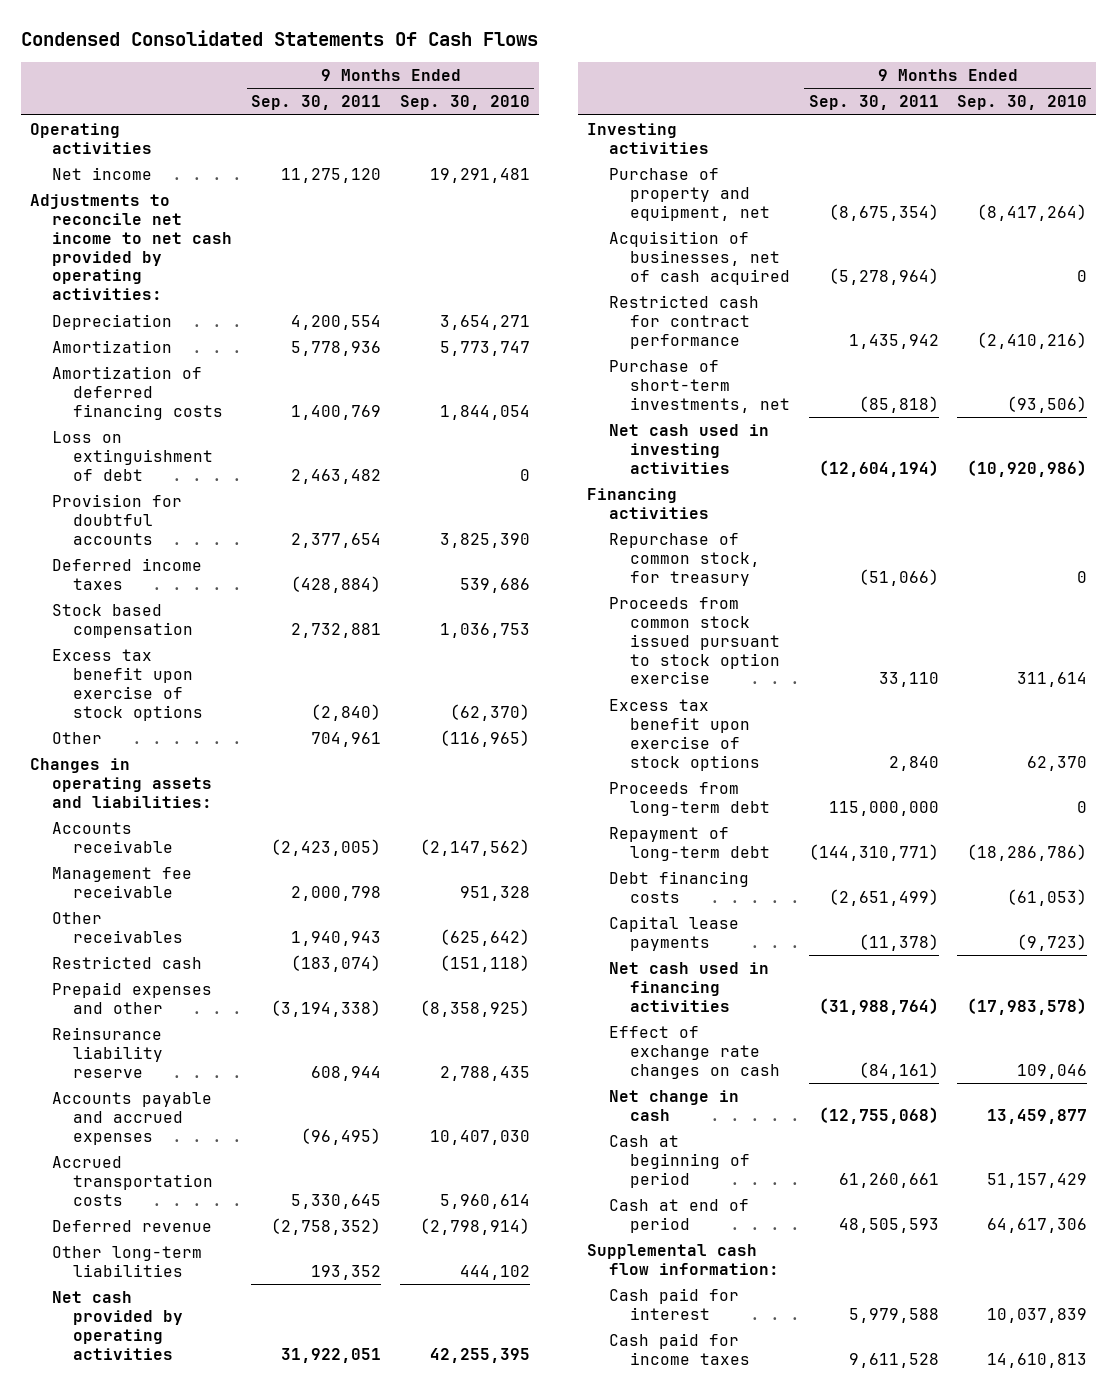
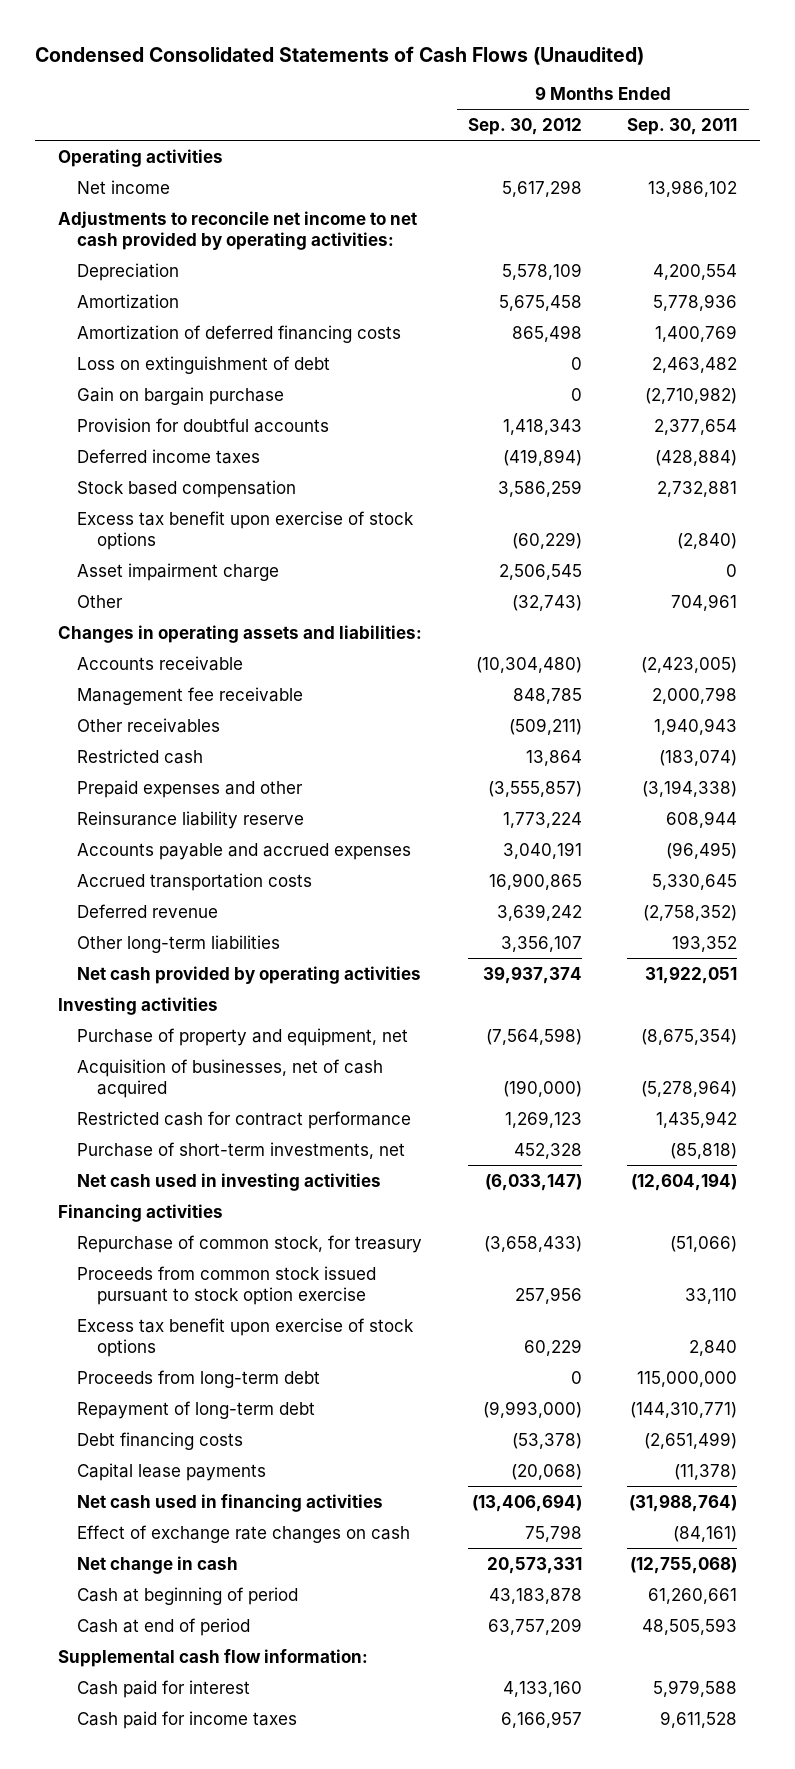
- Condensed Consolidated Statements Of Cash Flows
+ Condensed Consolidated Statements of Cash Flows (Unaudited)
- | 9 Months Ended Sep. 30, 2011 | 9 Months Ended Sep. 30, 2010
+ | 9 Months Ended Sep. 30, 2012 | 9 Months Ended Sep. 30, 2011
- Net income | 11,275,120 | 19,291,481
+ Net income | 5,617,298 | 13,986,102
+ Gain on bargain purchase | 0 | (2,710,982)
+ Asset impairment charge | 2,506,545 | 0

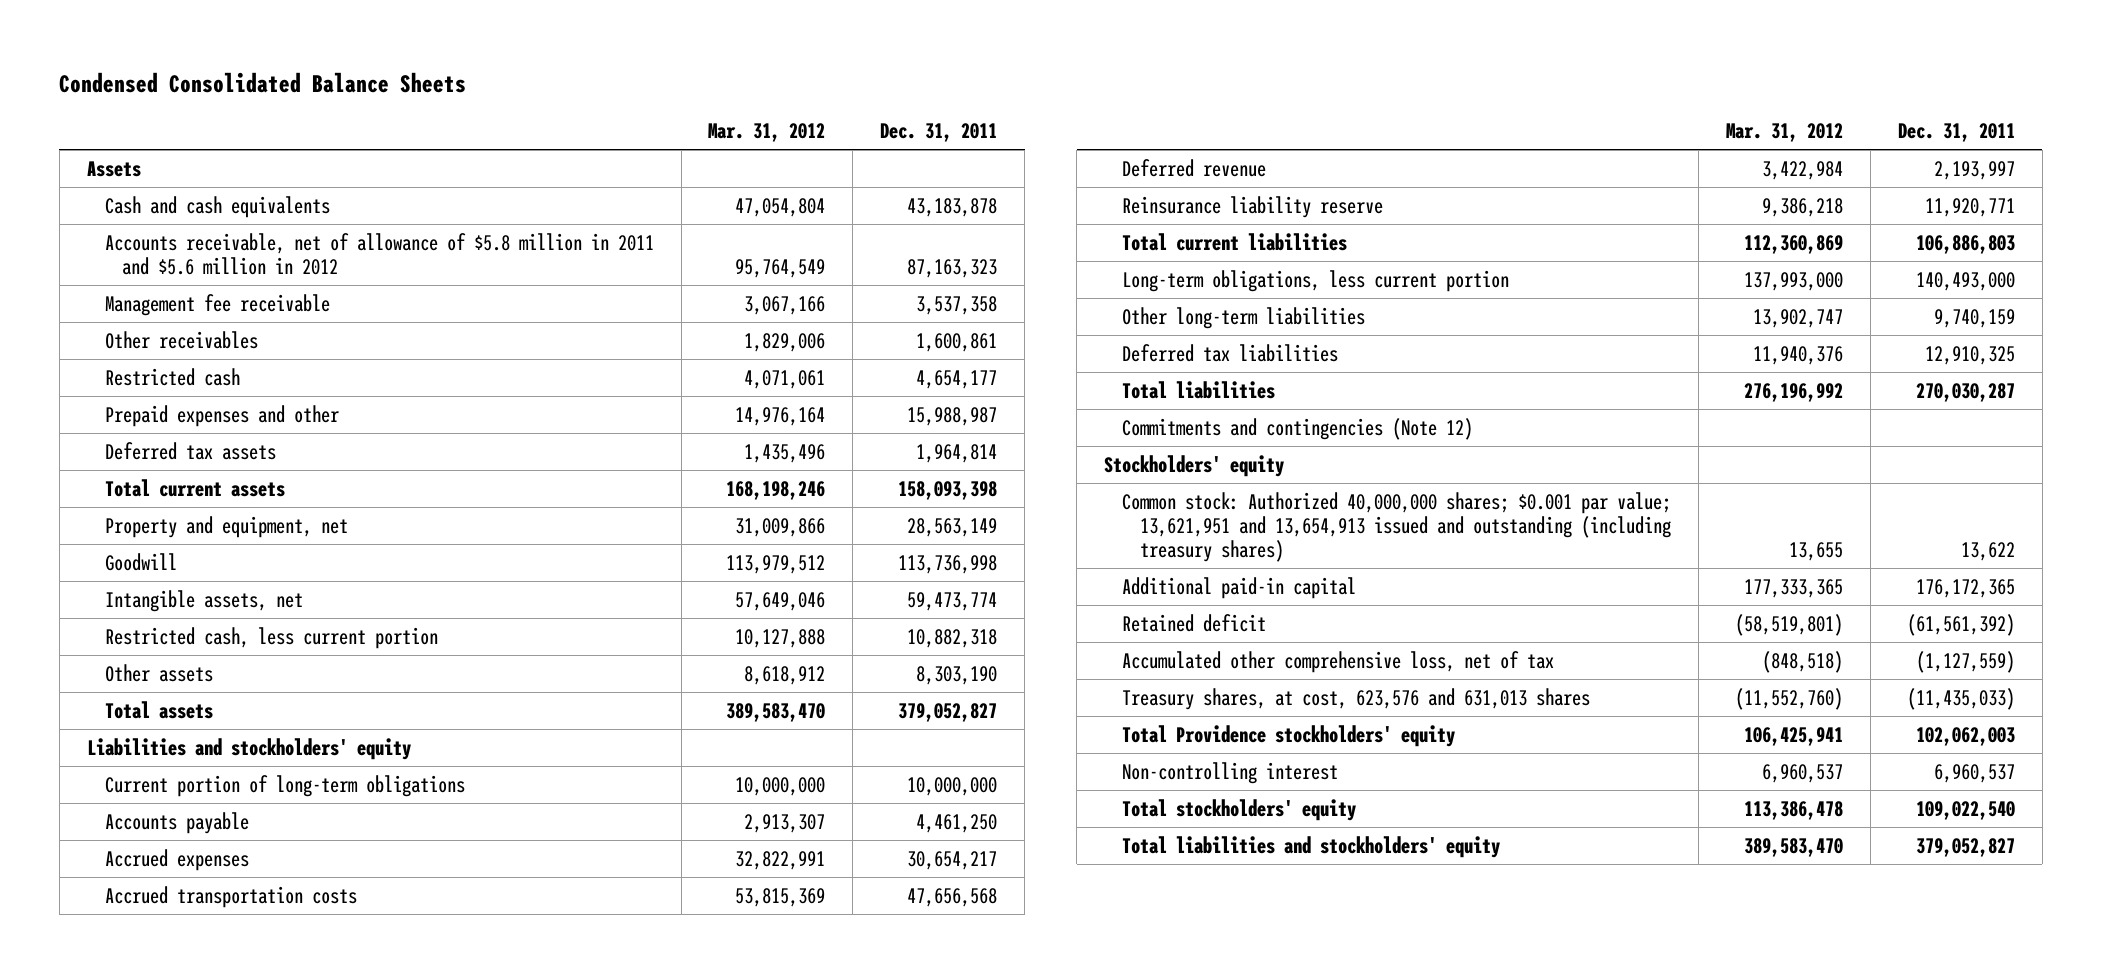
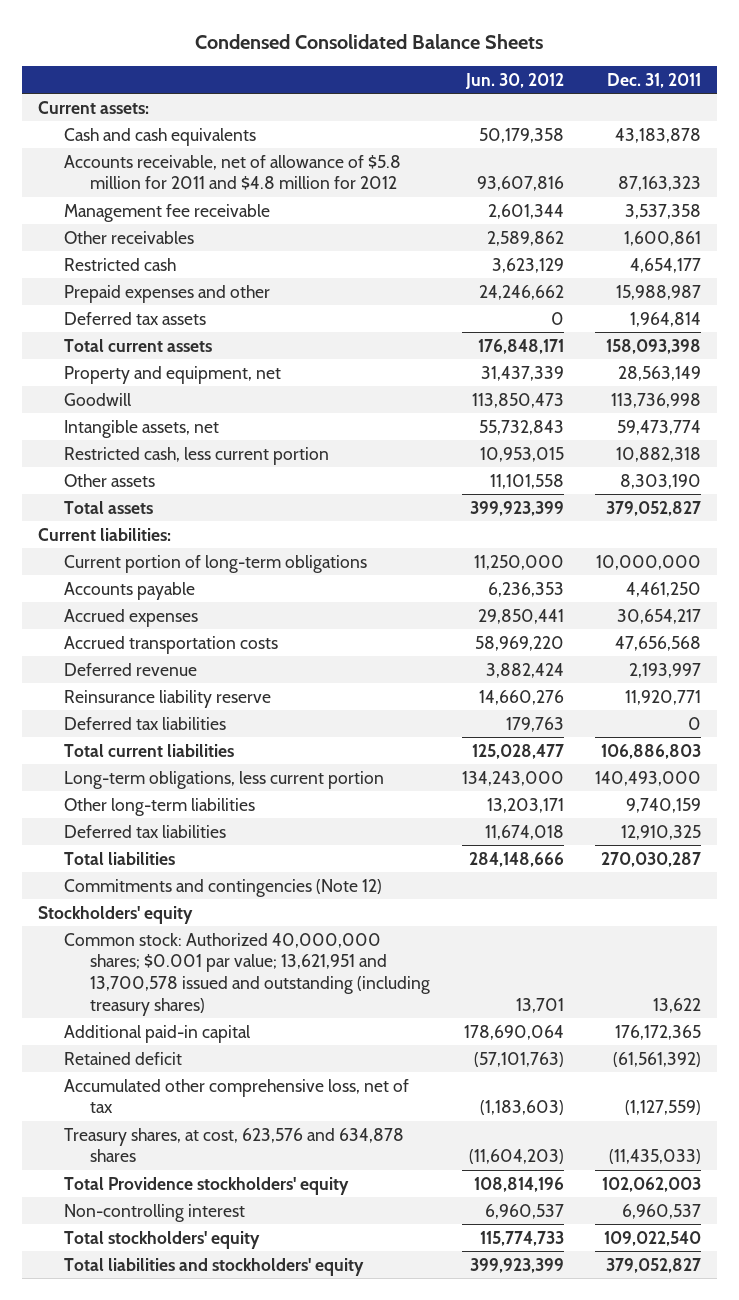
- | Mar. 31, 2012 | Dec. 31, 2011
+ | Jun. 30, 2012 | Dec. 31, 2011
- Assets
+ Current assets:
- Accounts receivable, net of allowance of $5.8 million in 2011 and $5.6 million in 2012 | 95,764,549 | 87,163,323
+ Accounts receivable, net of allowance of $5.8 million for 2011 and $4.8 million for 2012 | 93,607,816 | 87,163,323
- Liabilities and stockholders' equity
+ Current liabilities:
+ Deferred tax liabilities | 179,763 | 0
- Common stock: Authorized 40,000,000 shares; $0.001 par value; 13,621,951 and 13,654,913 issued and outstanding (including treasury shares) | 13,655 | 13,622
+ Common stock: Authorized 40,000,000 shares; $0.001 par value; 13,621,951 and 13,700,578 issued and outstanding (including treasury shares) | 13,701 | 13,622
- Treasury shares, at cost, 623,576 and 631,013 shares | (11,552,760) | (11,435,033)
+ Treasury shares, at cost, 623,576 and 634,878 shares | (11,604,203) | (11,435,033)

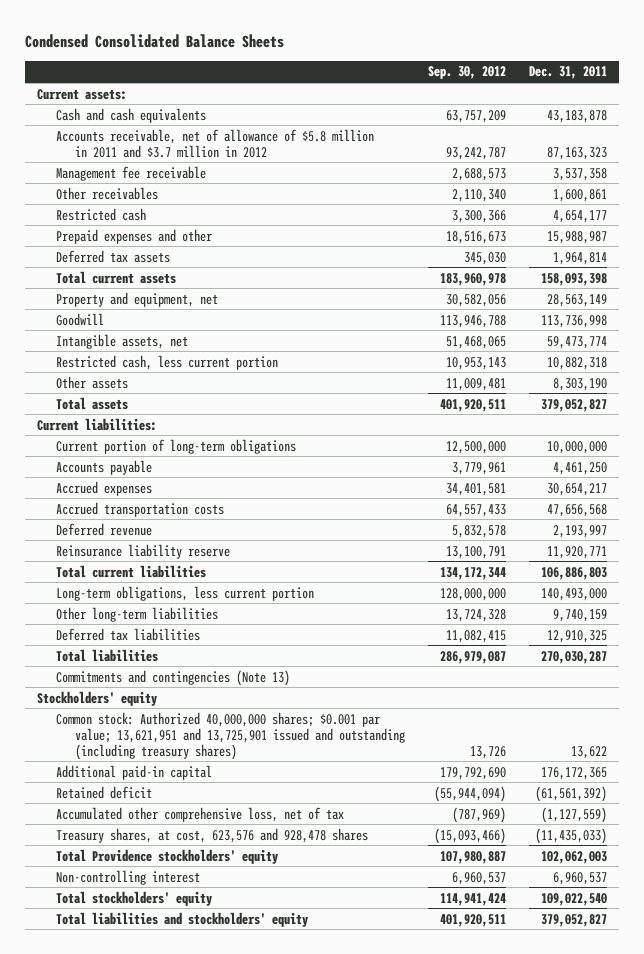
- | Jun. 30, 2012 | Dec. 31, 2011
+ | Sep. 30, 2012 | Dec. 31, 2011
- Accounts receivable, net of allowance of $5.8 million for 2011 and $4.8 million for 2012 | 93,607,816 | 87,163,323
+ Accounts receivable, net of allowance of $5.8 million in 2011 and $3.7 million in 2012 | 93,242,787 | 87,163,323
- Deferred tax liabilities | 179,763 | 0
- Commitments and contingencies (Note 12)
+ Commitments and contingencies (Note 13)
- Common stock: Authorized 40,000,000 shares; $0.001 par value; 13,621,951 and 13,700,578 issued and outstanding (including treasury shares) | 13,701 | 13,622
+ Common stock: Authorized 40,000,000 shares; $0.001 par value; 13,621,951 and 13,725,901 issued and outstanding (including treasury shares) | 13,726 | 13,622
- Treasury shares, at cost, 623,576 and 634,878 shares | (11,604,203) | (11,435,033)
+ Treasury shares, at cost, 623,576 and 928,478 shares | (15,093,466) | (11,435,033)

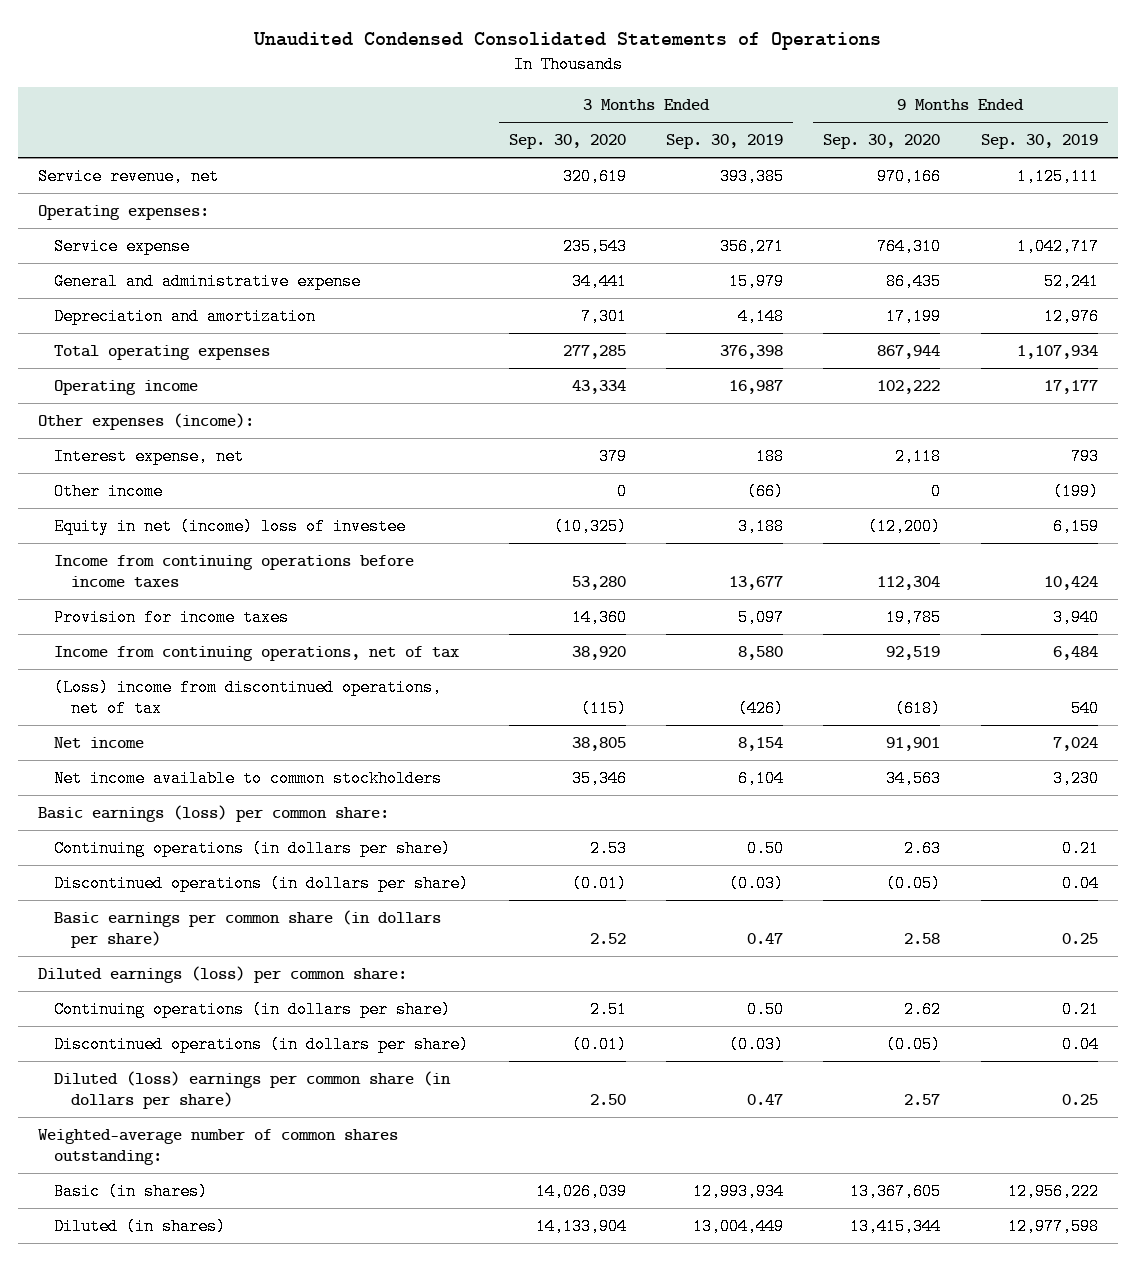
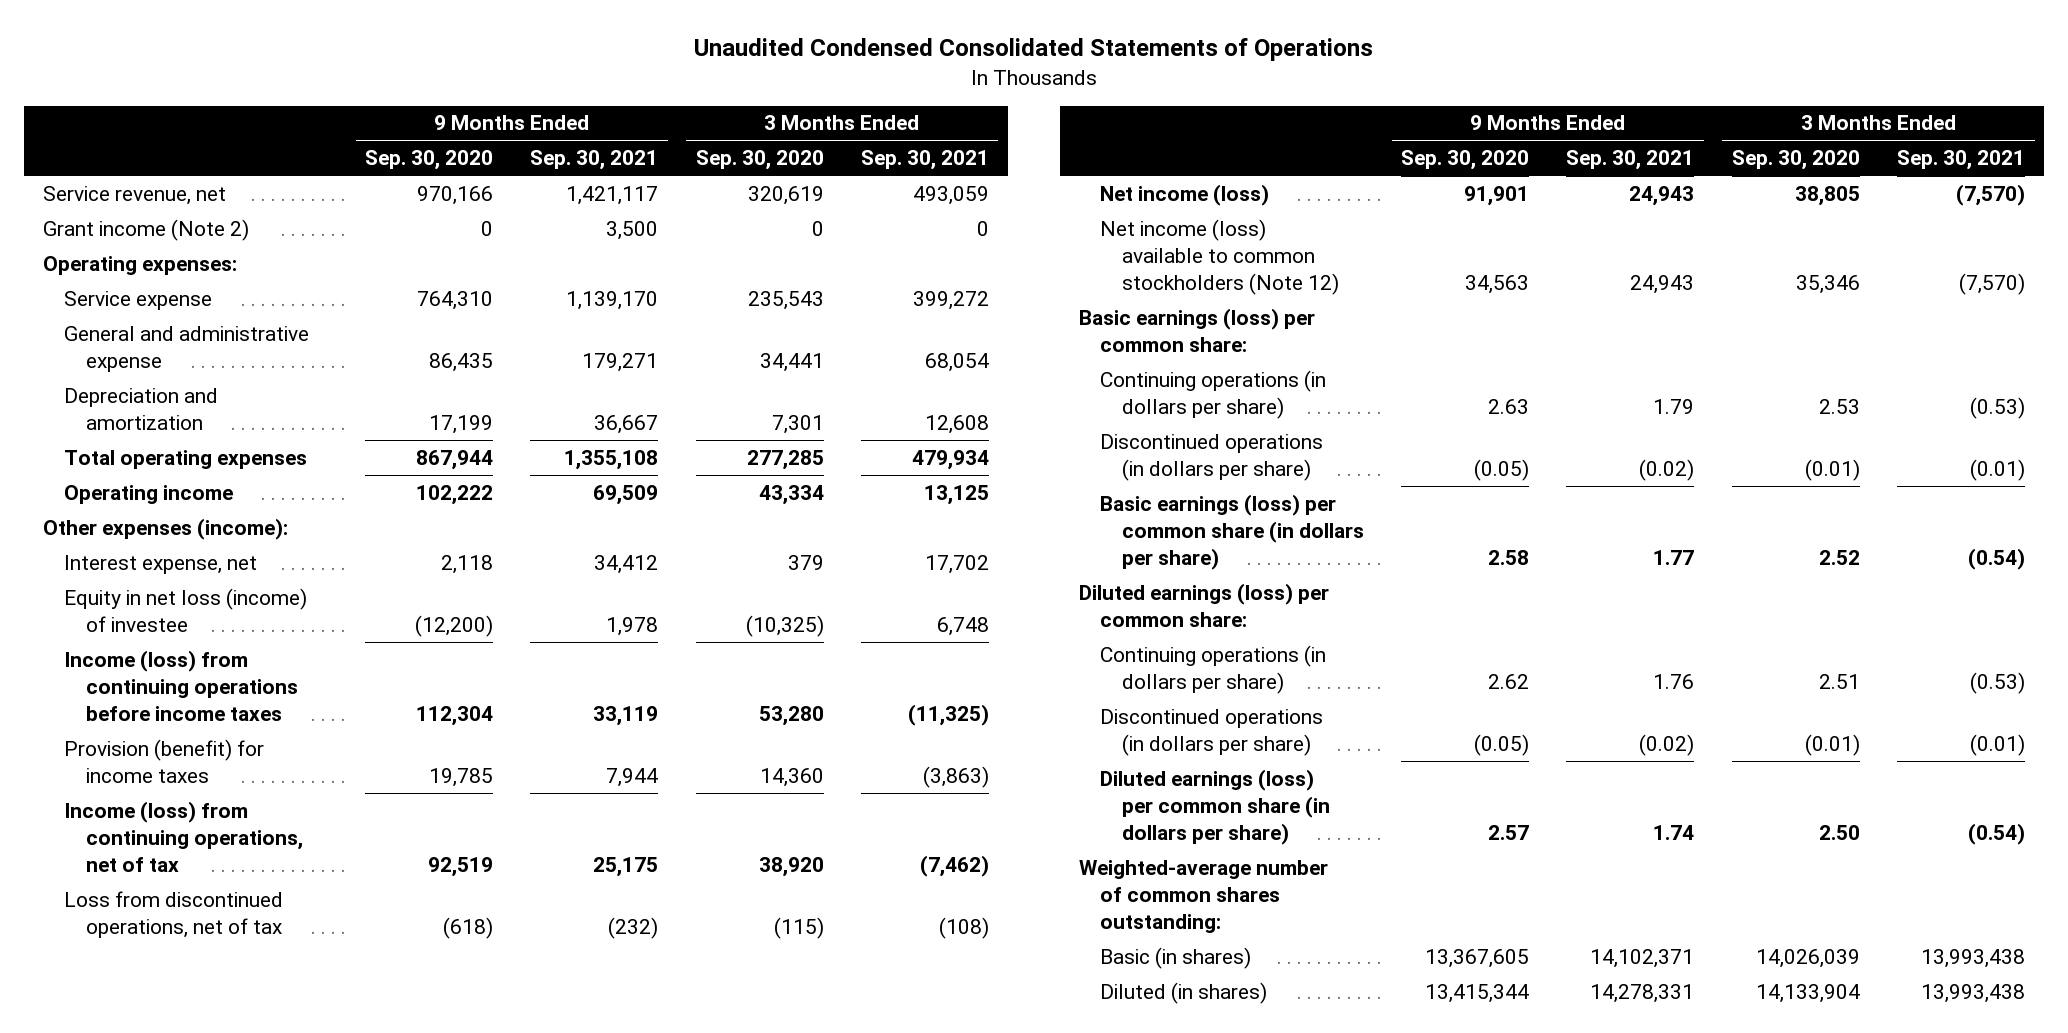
- | 3 Months Ended Sep. 30, 2020 | 3 Months Ended Sep. 30, 2019 | 9 Months Ended Sep. 30, 2020 | 9 Months Ended Sep. 30, 2019
+ | 9 Months Ended Sep. 30, 2020 | 9 Months Ended Sep. 30, 2021 | 3 Months Ended Sep. 30, 2020 | 3 Months Ended Sep. 30, 2021
+ Grant income (Note 2) | 0 | 3,500 | 0 | 0
- Other income | 0 | (66) | 0 | (199)
- Equity in net (income) loss of investee | (10,325) | 3,188 | (12,200) | 6,159
- Income from continuing operations before income taxes | 53,280 | 13,677 | 112,304 | 10,424
- Provision for income taxes | 14,360 | 5,097 | 19,785 | 3,940
- Income from continuing operations, net of tax | 38,920 | 8,580 | 92,519 | 6,484
- (Loss) income from discontinued operations, net of tax | (115) | (426) | (618) | 540
- Net income | 38,805 | 8,154 | 91,901 | 7,024
- Net income available to common stockholders | 35,346 | 6,104 | 34,563 | 3,230
+ Equity in net loss (income) of investee | (12,200) | 1,978 | (10,325) | 6,748
+ Income (loss) from continuing operations before income taxes | 112,304 | 33,119 | 53,280 | (11,325)
+ Provision (benefit) for income taxes | 19,785 | 7,944 | 14,360 | (3,863)
+ Income (loss) from continuing operations, net of tax | 92,519 | 25,175 | 38,920 | (7,462)
+ Loss from discontinued operations, net of tax | (618) | (232) | (115) | (108)
+ Net income (loss) | 91,901 | 24,943 | 38,805 | (7,570)
+ Net income (loss) available to common stockholders (Note 12) | 34,563 | 24,943 | 35,346 | (7,570)
- Basic earnings per common share (in dollars per share) | 2.52 | 0.47 | 2.58 | 0.25
+ Basic earnings (loss) per common share (in dollars per share) | 2.58 | 1.77 | 2.52 | (0.54)
- Diluted (loss) earnings per common share (in dollars per share) | 2.50 | 0.47 | 2.57 | 0.25
+ Diluted earnings (loss) per common share (in dollars per share) | 2.57 | 1.74 | 2.50 | (0.54)

